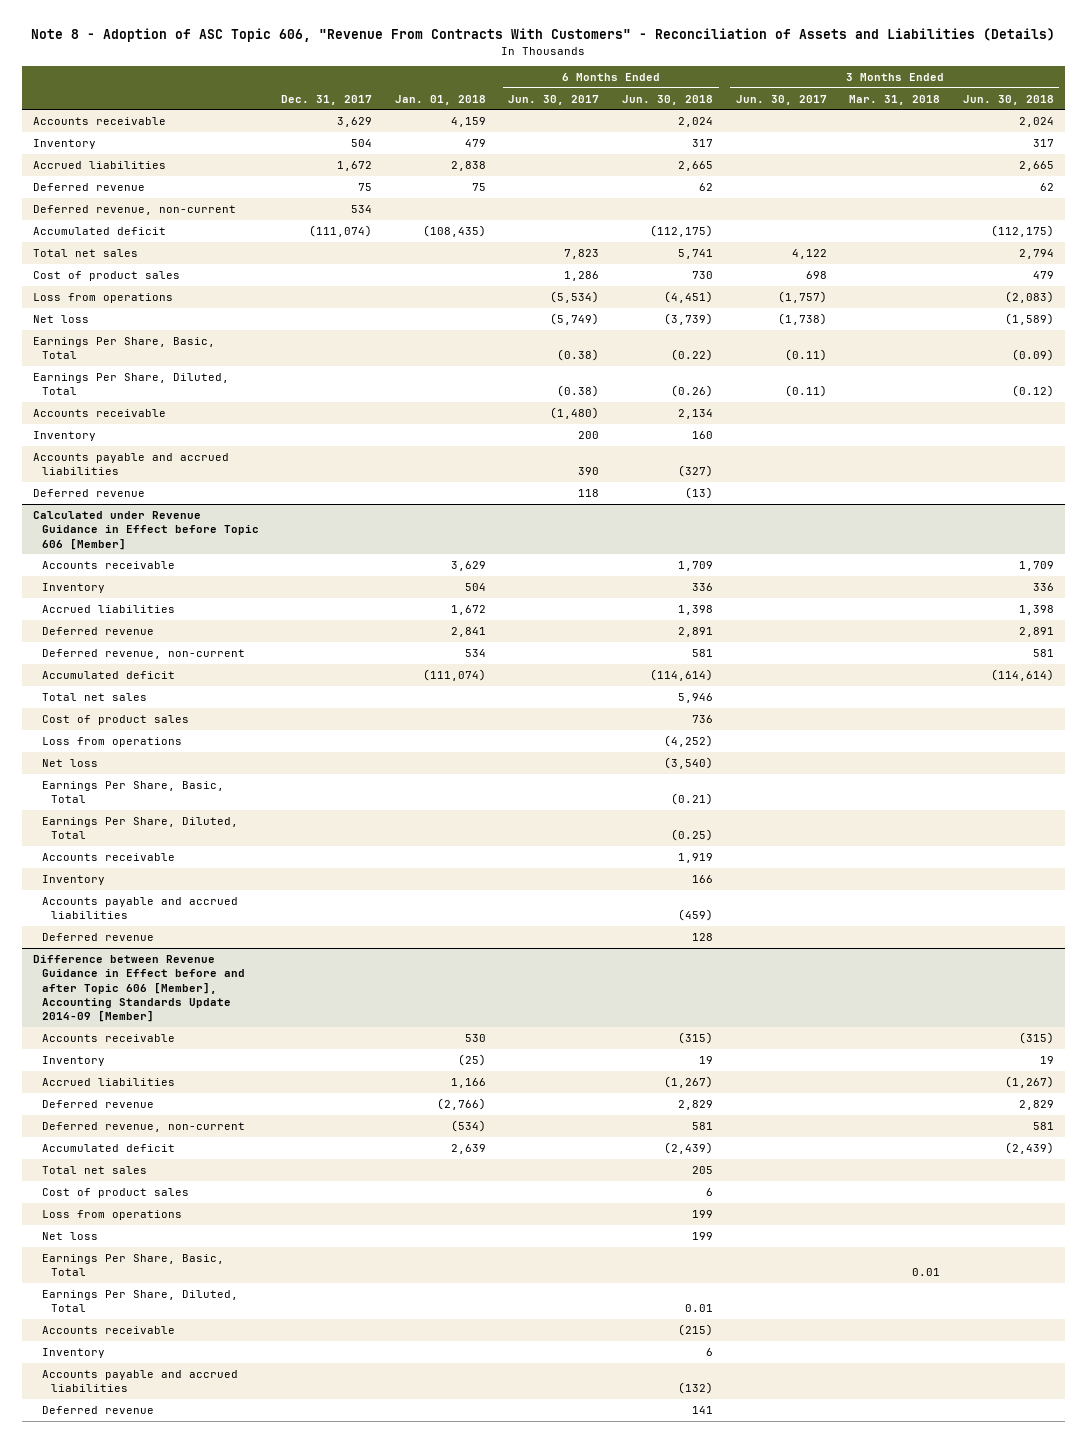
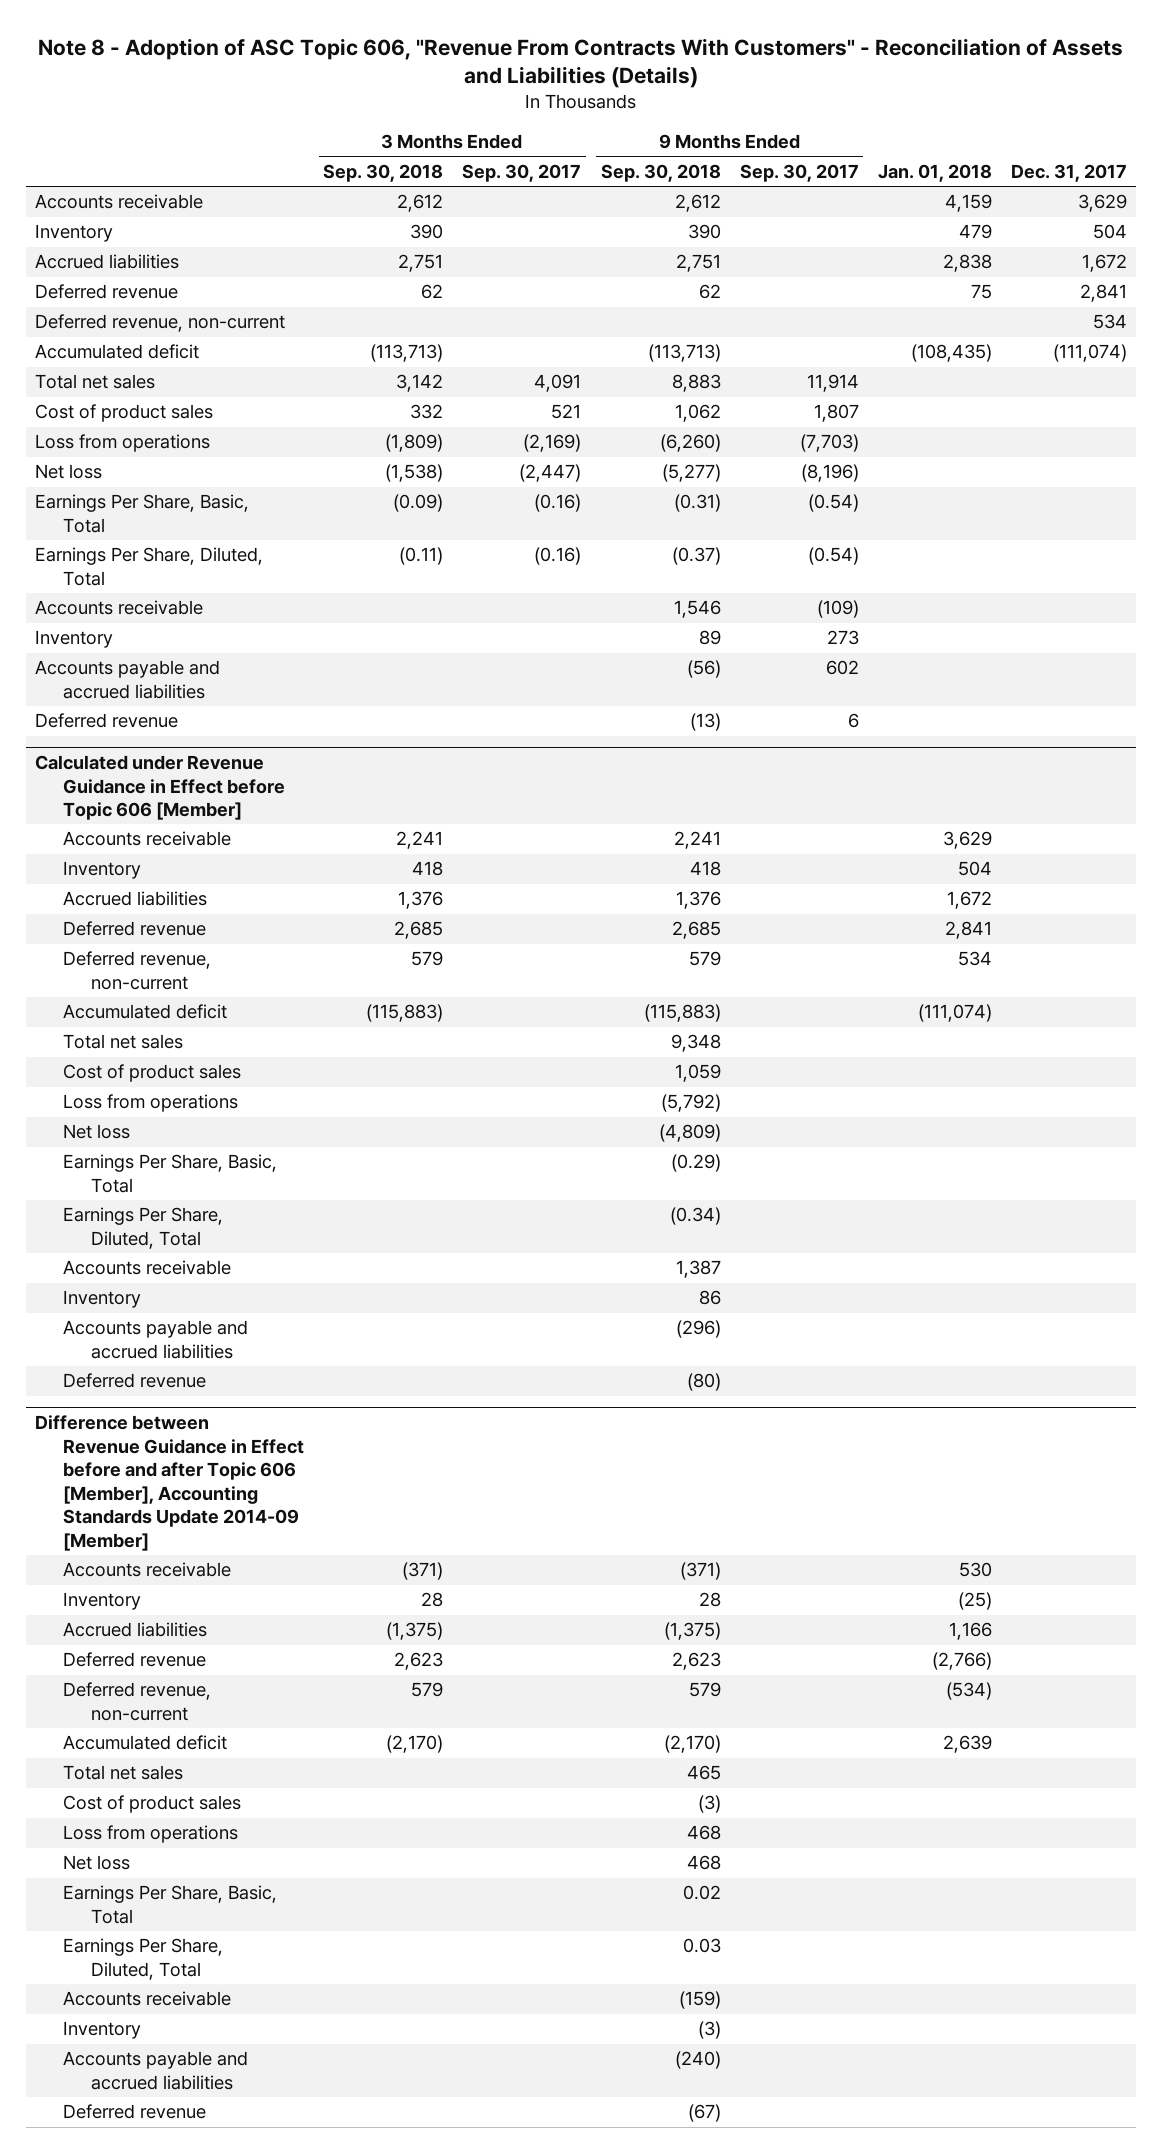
- | Dec. 31, 2017 | Jan. 01, 2018 | 6 Months Ended Jun. 30, 2017 | 6 Months Ended Jun. 30, 2018 | 3 Months Ended Jun. 30, 2017 | 3 Months Ended Mar. 31, 2018 | 3 Months Ended Jun. 30, 2018
+ | 3 Months Ended Sep. 30, 2018 | 3 Months Ended Sep. 30, 2017 | 9 Months Ended Sep. 30, 2018 | 9 Months Ended Sep. 30, 2017 | Jan. 01, 2018 | Dec. 31, 2017
- Deferred revenue | 75 | 75 | | 62 | | | 62
+ Deferred revenue | 62 | | 62 | | 75 | 2,841

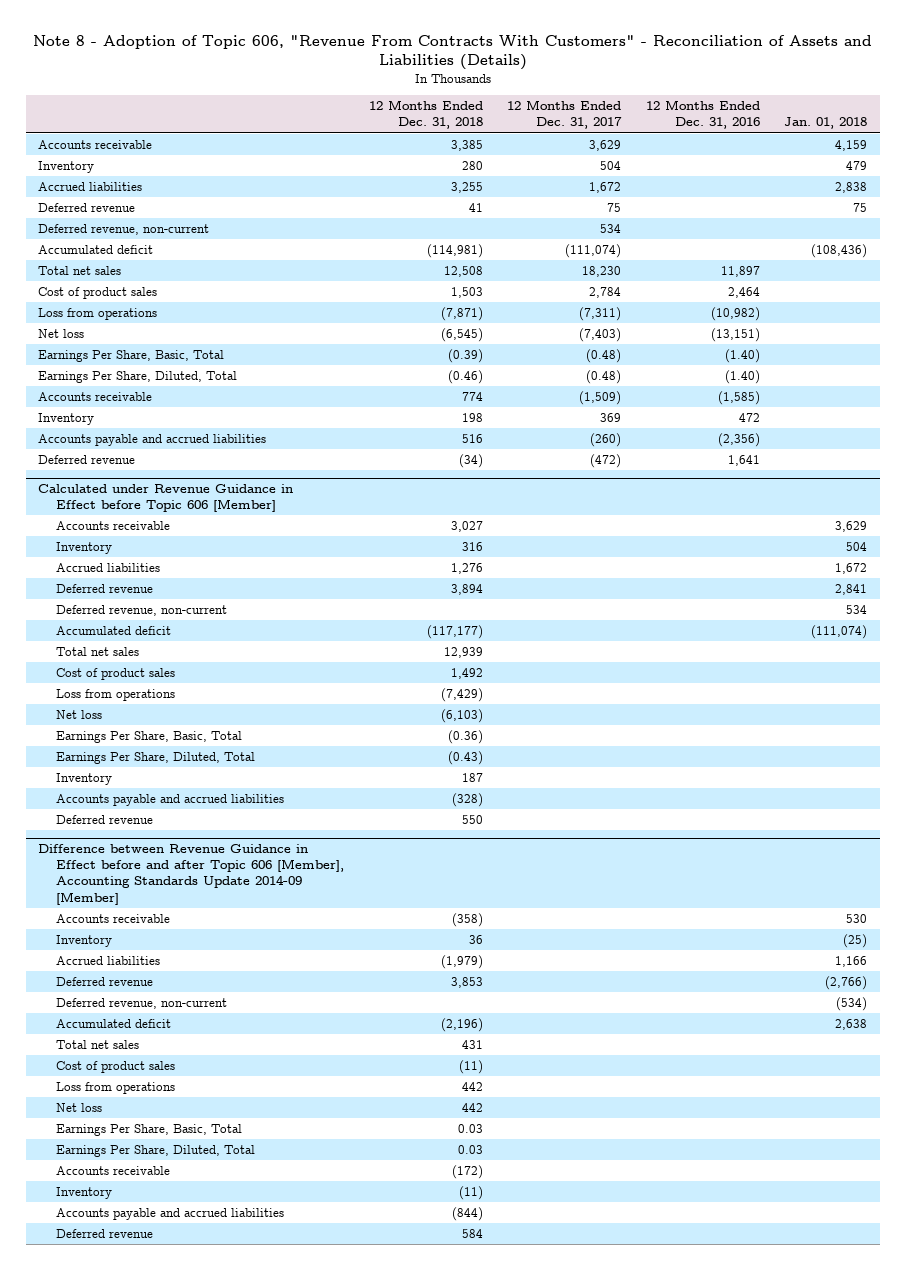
- Note 8 - Adoption of ASC Topic 606, "Revenue From Contracts With Customers" - Reconciliation of Assets and Liabilities (Details)
+ Note 8 - Adoption of Topic 606, "Revenue From Contracts With Customers" - Reconciliation of Assets and Liabilities (Details)
- | 3 Months Ended Sep. 30, 2018 | 3 Months Ended Sep. 30, 2017 | 9 Months Ended Sep. 30, 2018 | 9 Months Ended Sep. 30, 2017 | Jan. 01, 2018 | Dec. 31, 2017
+ | 12 Months Ended Dec. 31, 2018 | 12 Months Ended Dec. 31, 2017 | 12 Months Ended Dec. 31, 2016 | Jan. 01, 2018
- Accumulated deficit | (113,713) | | (113,713) | | (108,435) | (111,074)
+ Accumulated deficit | (114,981) | (111,074) | | (108,436)
@ Calculated under Revenue Guidance in Effect before Topic 606 [Member]
- Accounts receivable | | | 1,387 | | |
@ Difference between Revenue Guidance in Effect before and after Topic 606 [Member], Accounting Standards Update 2014-09 [Member]
- Accumulated deficit | (2,170) | | (2,170) | | 2,639 |
+ Accumulated deficit | (2,196) | | | 2,638

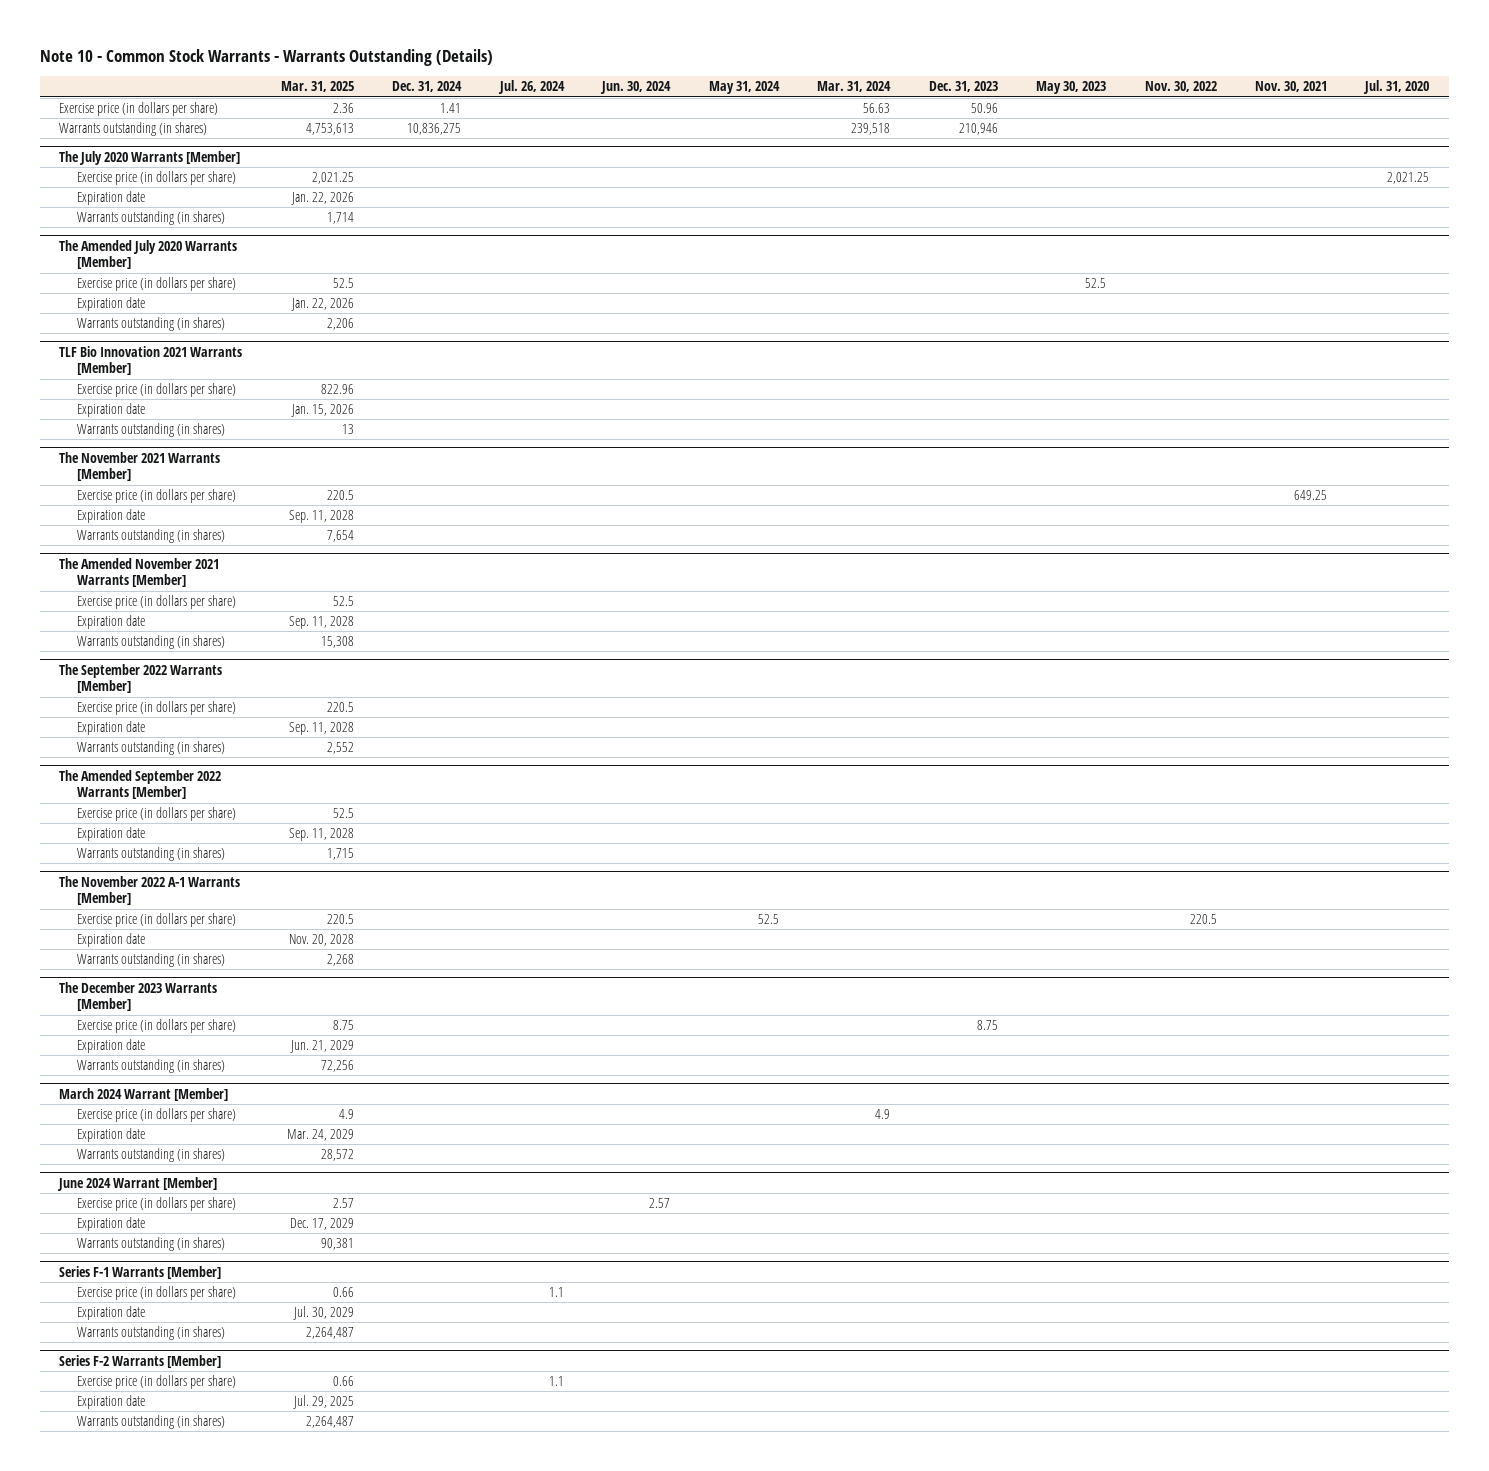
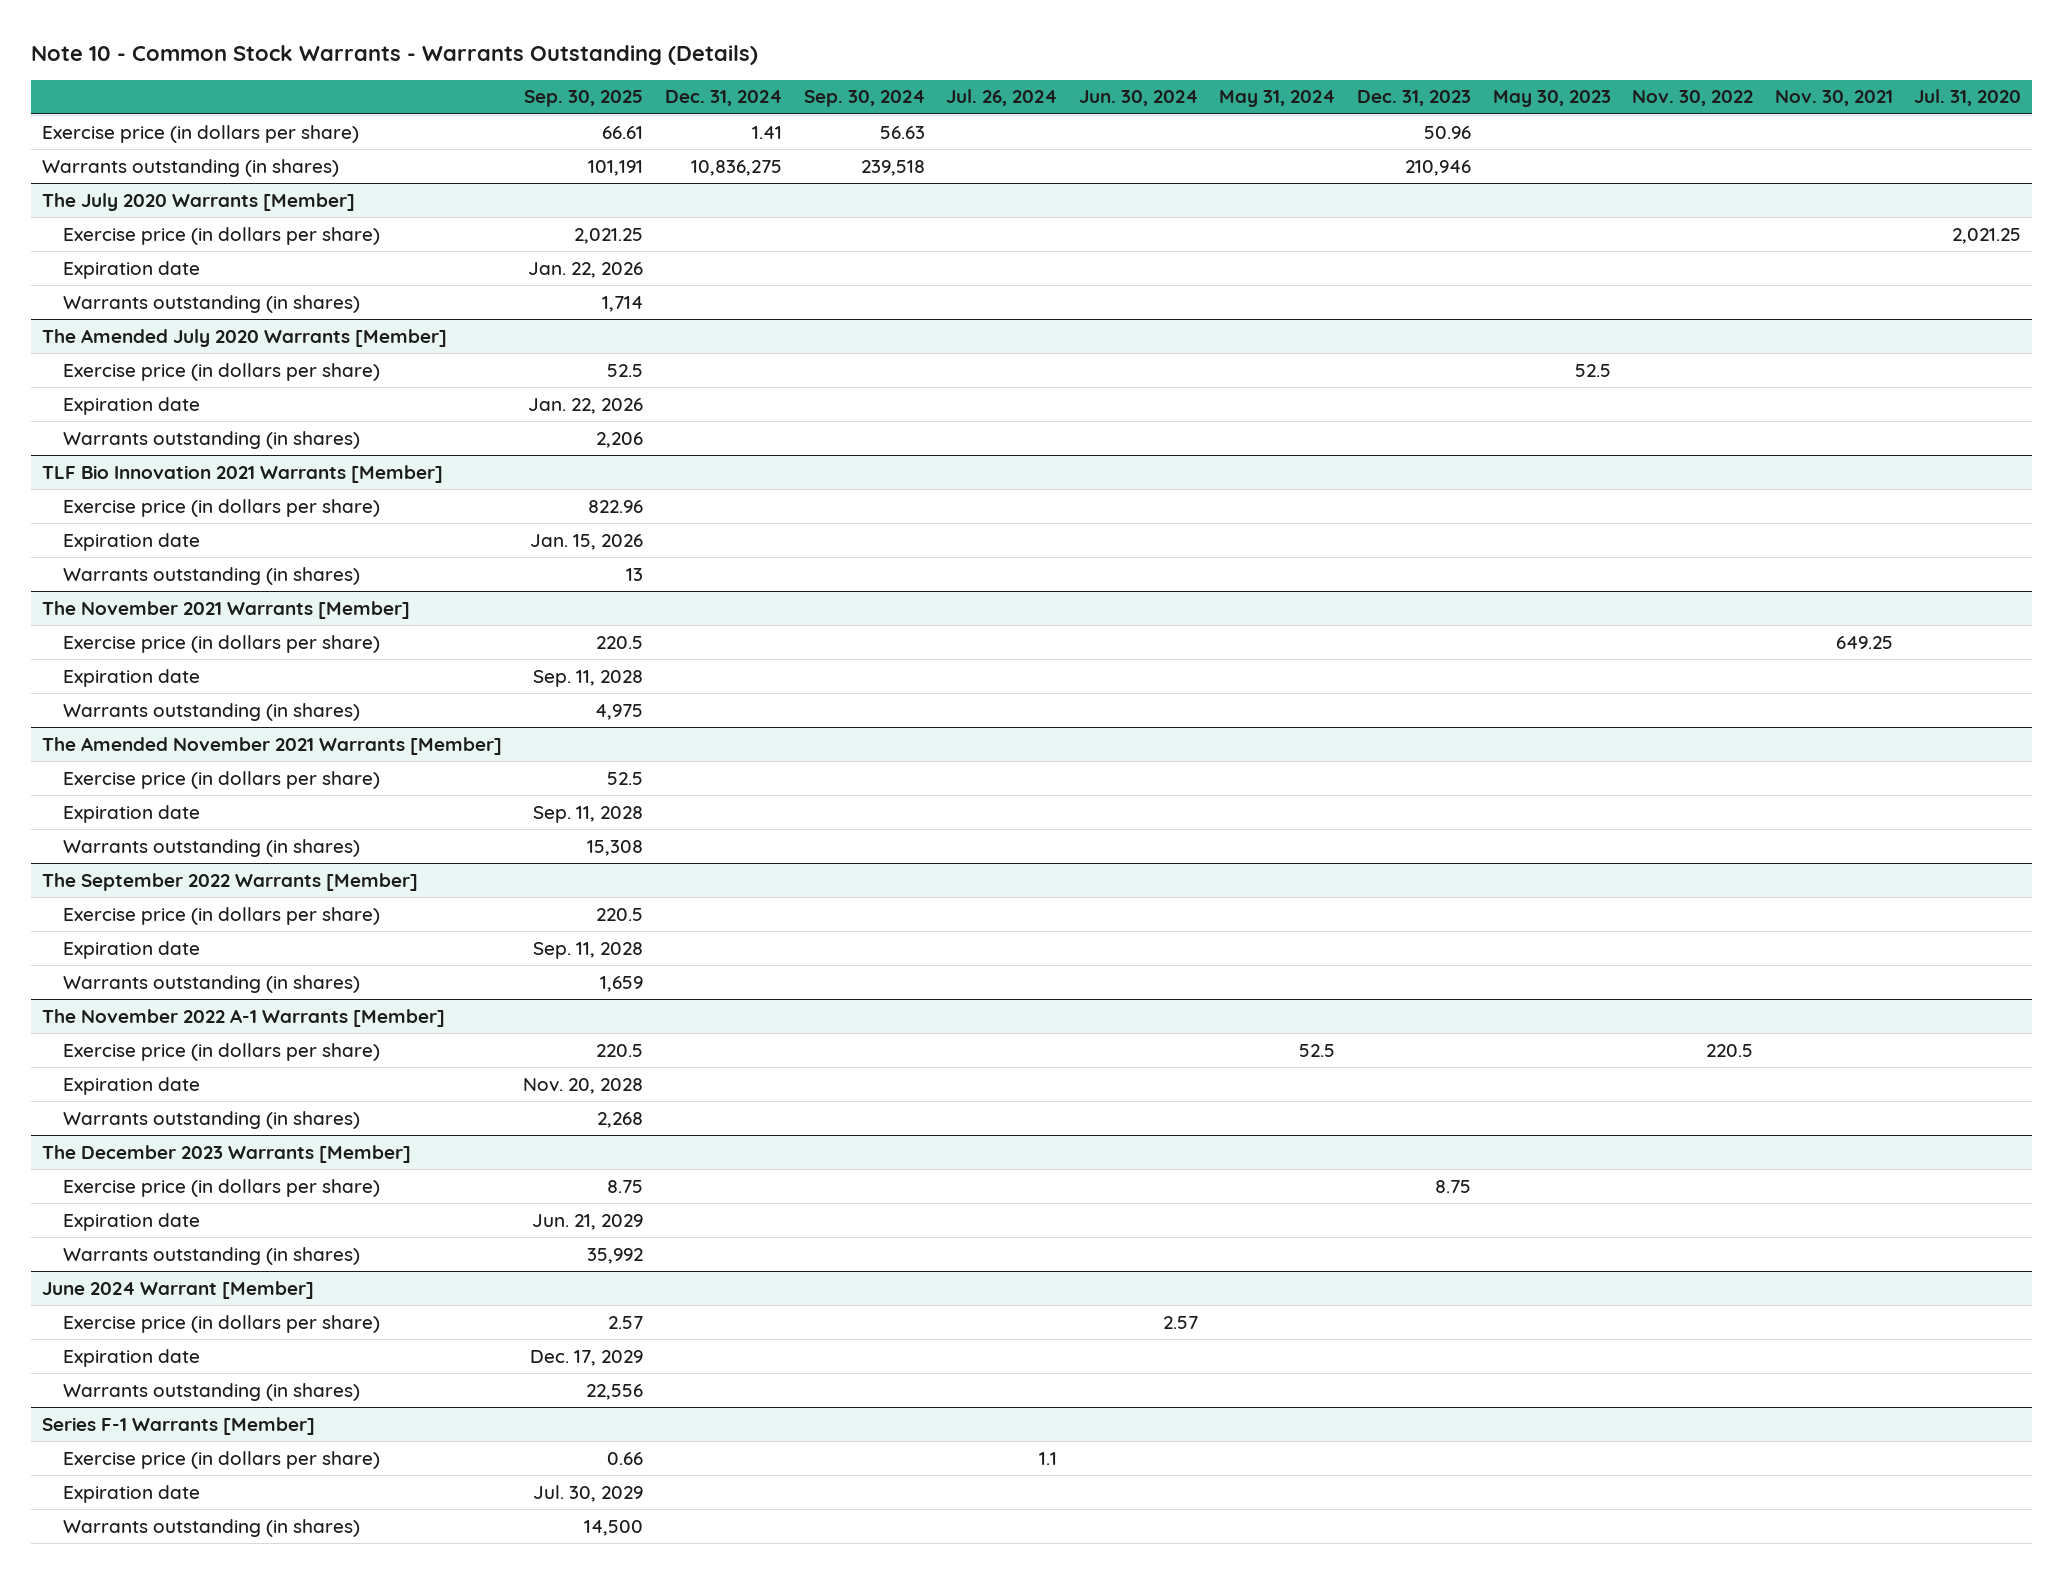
- | Mar. 31, 2025 | Dec. 31, 2024 | Jul. 26, 2024 | Jun. 30, 2024 | May 31, 2024 | Mar. 31, 2024 | Dec. 31, 2023 | May 30, 2023 | Nov. 30, 2022 | Nov. 30, 2021 | Jul. 31, 2020
+ | Sep. 30, 2025 | Dec. 31, 2024 | Sep. 30, 2024 | Jul. 26, 2024 | Jun. 30, 2024 | May 31, 2024 | Dec. 31, 2023 | May 30, 2023 | Nov. 30, 2022 | Nov. 30, 2021 | Jul. 31, 2020
- The Amended September 2022 Warrants [Member]
- Exercise price (in dollars per share) | 52.5 | | | | | | | | | |
- Expiration date | Sep. 11, 2028 | | | | | | | | | |
- Warrants outstanding (in shares) | 1,715 | | | | | | | | | |
- March 2024 Warrant [Member]
- Exercise price (in dollars per share) | 4.9 | | | | | 4.9 | | | | |
- Expiration date | Mar. 24, 2029 | | | | | | | | | |
- Warrants outstanding (in shares) | 28,572 | | | | | | | | | |
- Series F-2 Warrants [Member]
- Exercise price (in dollars per share) | 0.66 | | 1.1 | | | | | | | |
- Expiration date | Jul. 29, 2025 | | | | | | | | | |
- Warrants outstanding (in shares) | 2,264,487 | | | | | | | | | |

